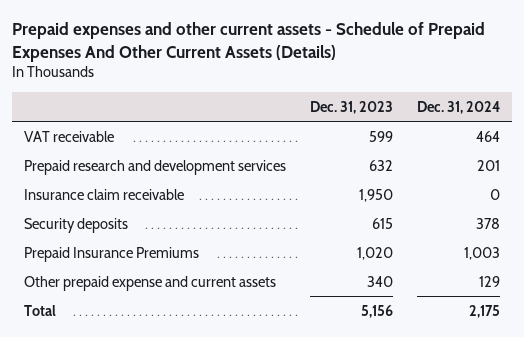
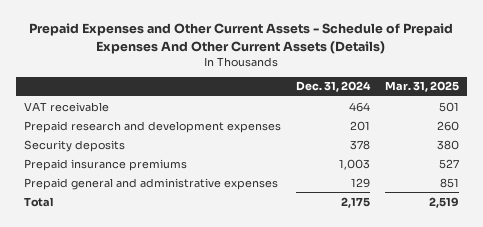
- Prepaid expenses and other current assets - Schedule of Prepaid Expenses And Other Current Assets (Details)
+ Prepaid Expenses and Other Current Assets - Schedule of Prepaid Expenses And Other Current Assets (Details)
- | Dec. 31, 2023 | Dec. 31, 2024
+ | Dec. 31, 2024 | Mar. 31, 2025
- Prepaid research and development services | 632 | 201
- Insurance claim receivable | 1,950 | 0
+ Prepaid research and development expenses | 201 | 260
- Prepaid Insurance Premiums | 1,020 | 1,003
- Other prepaid expense and current assets | 340 | 129
+ Prepaid insurance premiums | 1,003 | 527
+ Prepaid general and administrative expenses | 129 | 851

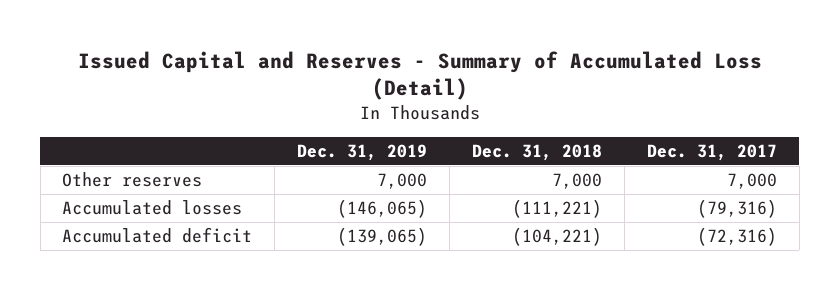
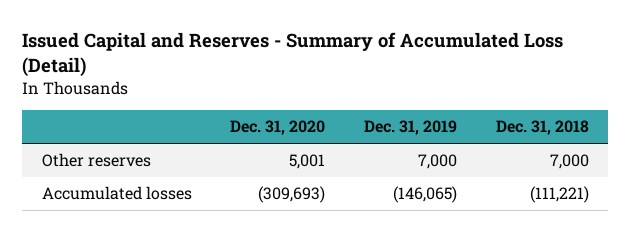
- | Dec. 31, 2019 | Dec. 31, 2018 | Dec. 31, 2017
+ | Dec. 31, 2020 | Dec. 31, 2019 | Dec. 31, 2018
- Accumulated deficit | (139,065) | (104,221) | (72,316)

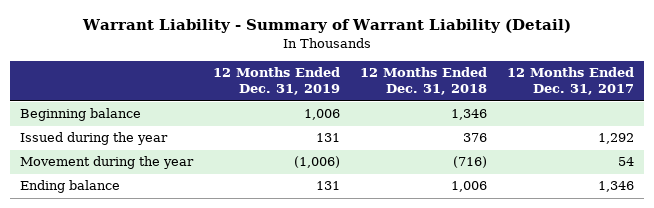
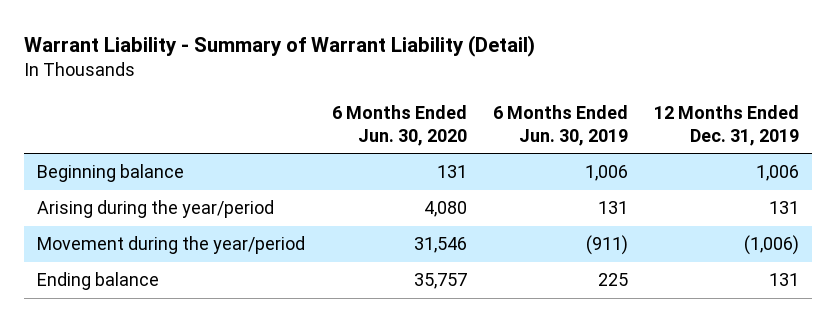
- | 12 Months Ended Dec. 31, 2019 | 12 Months Ended Dec. 31, 2018 | 12 Months Ended Dec. 31, 2017
+ | 6 Months Ended Jun. 30, 2020 | 6 Months Ended Jun. 30, 2019 | 12 Months Ended Dec. 31, 2019
- Issued during the year | 131 | 376 | 1,292
- Movement during the year | (1,006) | (716) | 54
+ Arising during the year/period | 4,080 | 131 | 131
+ Movement during the year/period | 31,546 | (911) | (1,006)

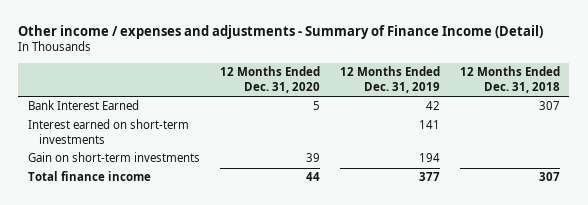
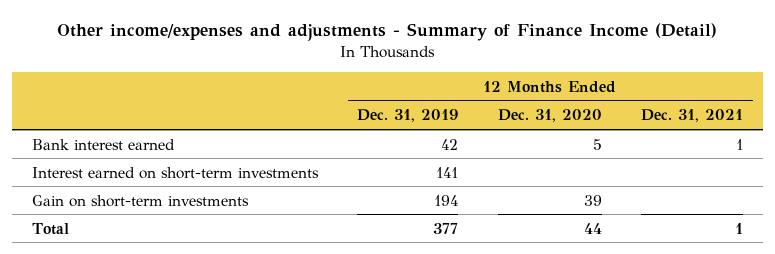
- Other income / expenses and adjustments - Summary of Finance Income (Detail)
+ Other income/expenses and adjustments - Summary of Finance Income (Detail)
- | 12 Months Ended Dec. 31, 2020 | 12 Months Ended Dec. 31, 2019 | 12 Months Ended Dec. 31, 2018
+ | 12 Months Ended Dec. 31, 2019 | 12 Months Ended Dec. 31, 2020 | 12 Months Ended Dec. 31, 2021
- Bank Interest Earned | 5 | 42 | 307
+ Bank interest earned | 42 | 5 | 1
- Total finance income | 44 | 377 | 307
+ Total | 377 | 44 | 1

